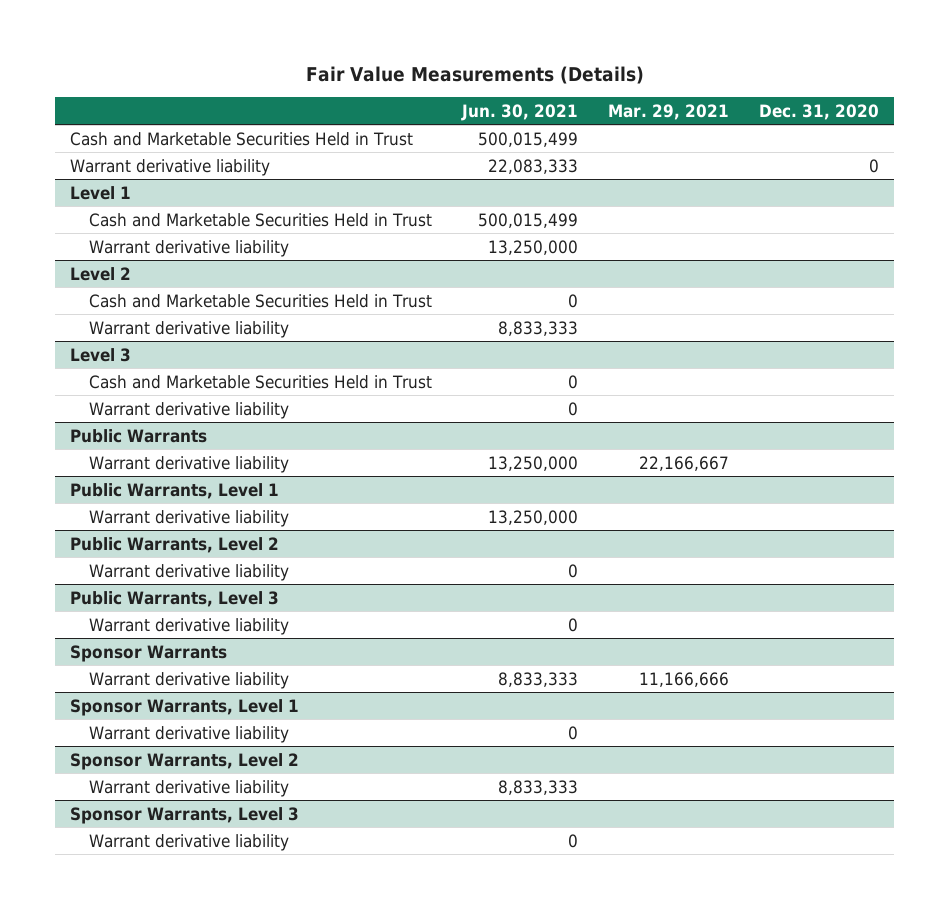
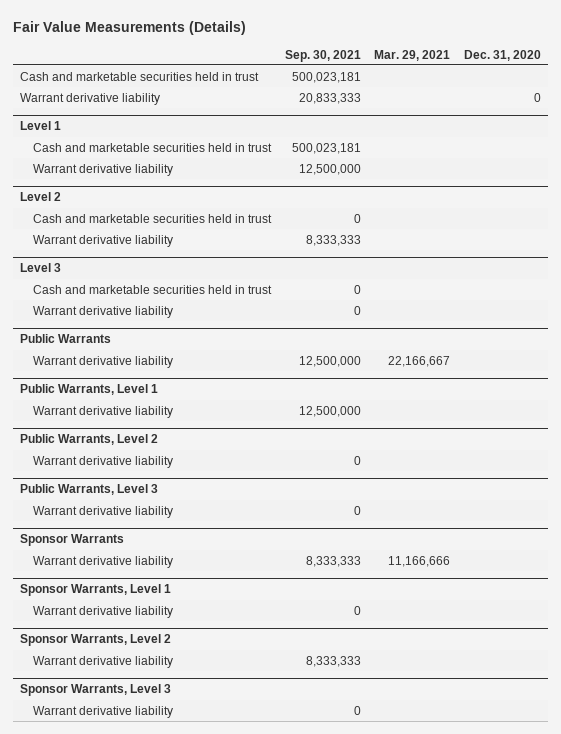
- | Jun. 30, 2021 | Mar. 29, 2021 | Dec. 31, 2020
+ | Sep. 30, 2021 | Mar. 29, 2021 | Dec. 31, 2020
- Cash and Marketable Securities Held in Trust | 500,015,499 | |
+ Cash and marketable securities held in trust | 500,023,181 | |
@ Level 1
- Cash and Marketable Securities Held in Trust | 500,015,499 | |
+ Cash and marketable securities held in trust | 500,023,181 | |
@ Level 2
- Cash and Marketable Securities Held in Trust | 0 | |
+ Cash and marketable securities held in trust | 0 | |
@ Level 3
- Cash and Marketable Securities Held in Trust | 0 | |
+ Cash and marketable securities held in trust | 0 | |

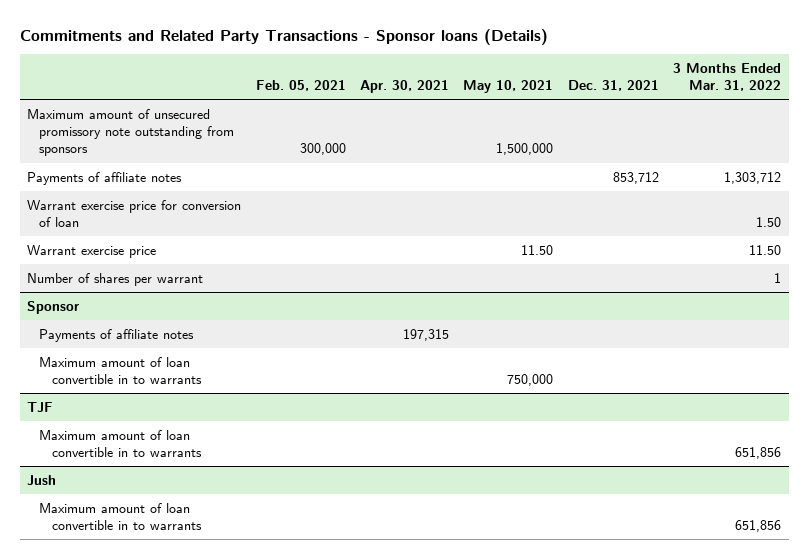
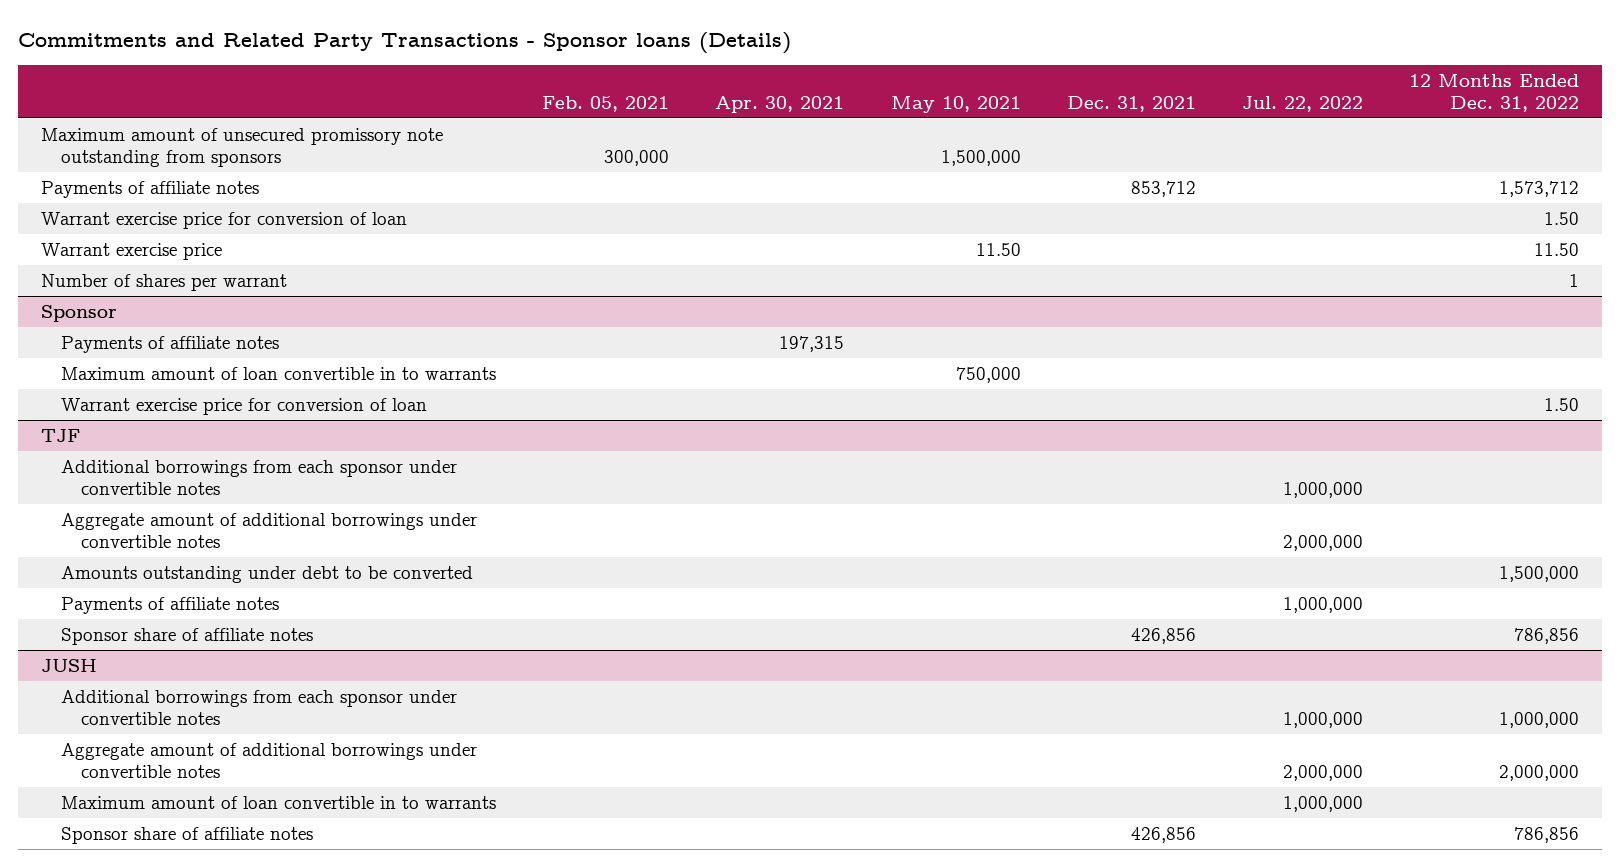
- | Feb. 05, 2021 | Apr. 30, 2021 | May 10, 2021 | Dec. 31, 2021 | 3 Months Ended Mar. 31, 2022
+ | Feb. 05, 2021 | Apr. 30, 2021 | May 10, 2021 | Dec. 31, 2021 | Jul. 22, 2022 | 12 Months Ended Dec. 31, 2022
@ Sponsor
+ Warrant exercise price for conversion of loan | | | | | | 1.50
@ TJF
- Maximum amount of loan convertible in to warrants | | | | | 651,856
- Jush
@ TJF
+ Additional borrowings from each sponsor under convertible notes | | | | | 1,000,000 |
+ Aggregate amount of additional borrowings under convertible notes | | | | | 2,000,000 |
+ Amounts outstanding under debt to be converted | | | | | | 1,500,000
+ Payments of affiliate notes | | | | | 1,000,000 |
+ Sponsor share of affiliate notes | | | | 426,856 | | 786,856
+ JUSH
+ Additional borrowings from each sponsor under convertible notes | | | | | 1,000,000 | 1,000,000
+ Aggregate amount of additional borrowings under convertible notes | | | | | 2,000,000 | 2,000,000
+ Sponsor share of affiliate notes | | | | 426,856 | | 786,856

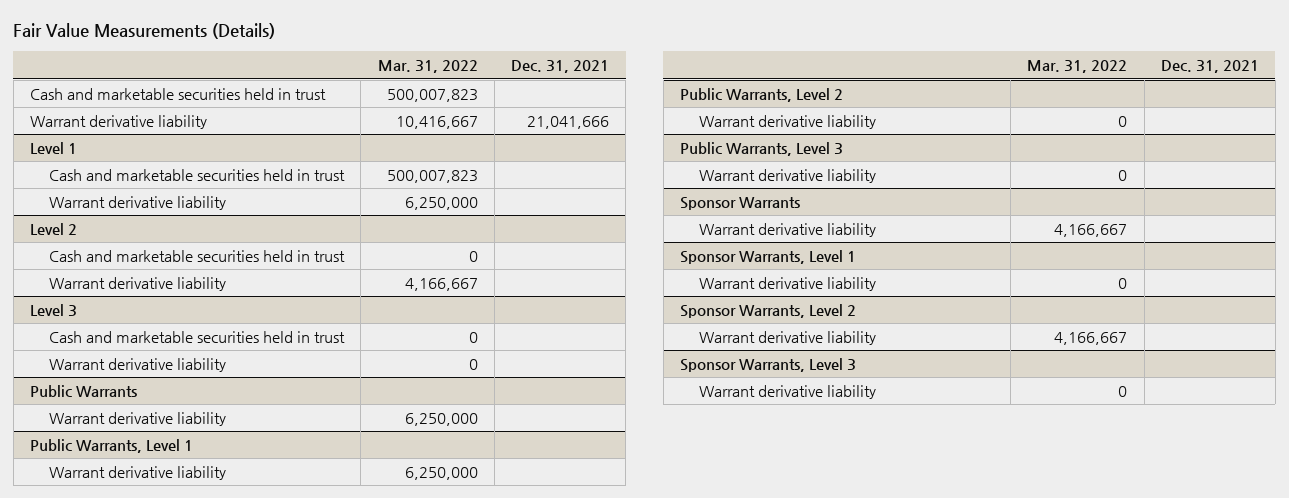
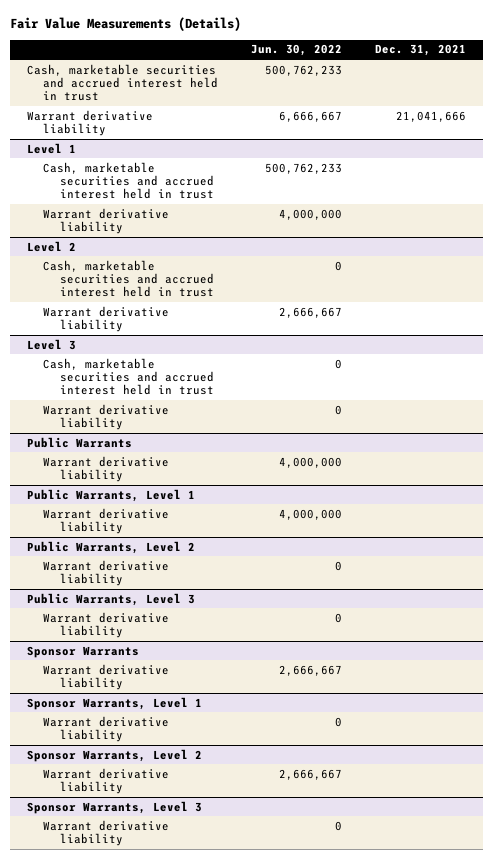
- | Mar. 31, 2022 | Dec. 31, 2021
+ | Jun. 30, 2022 | Dec. 31, 2021
- Cash and marketable securities held in trust | 500,007,823 |
+ Cash, marketable securities and accrued interest held in trust | 500,762,233 |
@ Level 1
- Cash and marketable securities held in trust | 500,007,823 |
+ Cash, marketable securities and accrued interest held in trust | 500,762,233 |
@ Level 2
- Cash and marketable securities held in trust | 0 |
+ Cash, marketable securities and accrued interest held in trust | 0 |
@ Level 3
- Cash and marketable securities held in trust | 0 |
+ Cash, marketable securities and accrued interest held in trust | 0 |

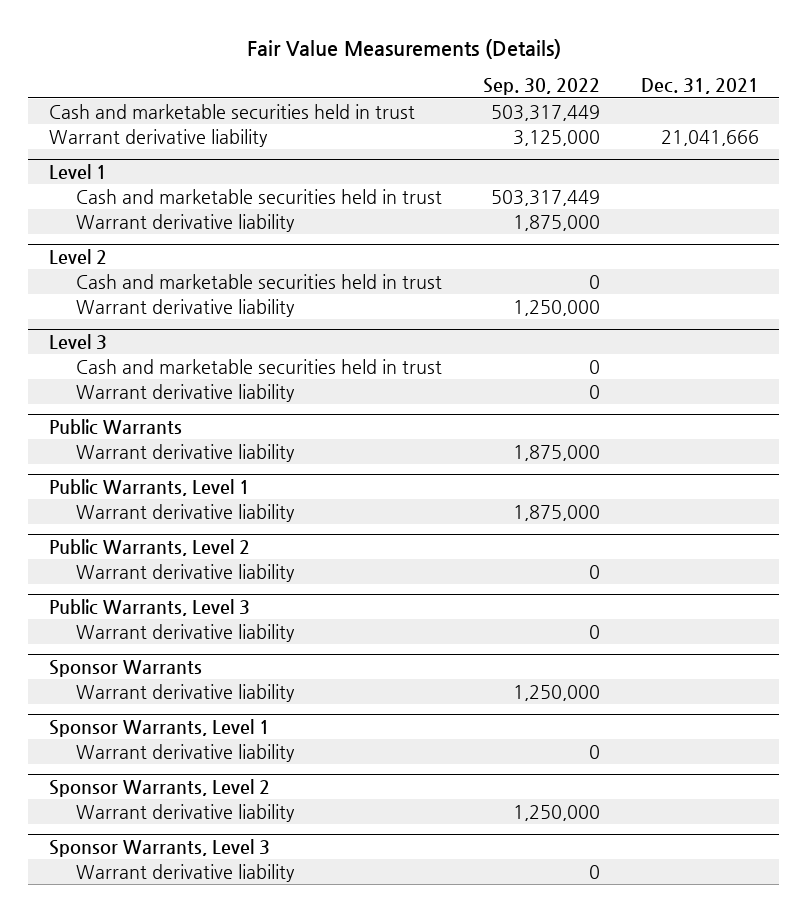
- | Jun. 30, 2022 | Dec. 31, 2021
+ | Sep. 30, 2022 | Dec. 31, 2021
- Cash, marketable securities and accrued interest held in trust | 500,762,233 |
+ Cash and marketable securities held in trust | 503,317,449 |
@ Level 1
- Cash, marketable securities and accrued interest held in trust | 500,762,233 |
+ Cash and marketable securities held in trust | 503,317,449 |
@ Level 2
- Cash, marketable securities and accrued interest held in trust | 0 |
+ Cash and marketable securities held in trust | 0 |
@ Level 3
- Cash, marketable securities and accrued interest held in trust | 0 |
+ Cash and marketable securities held in trust | 0 |

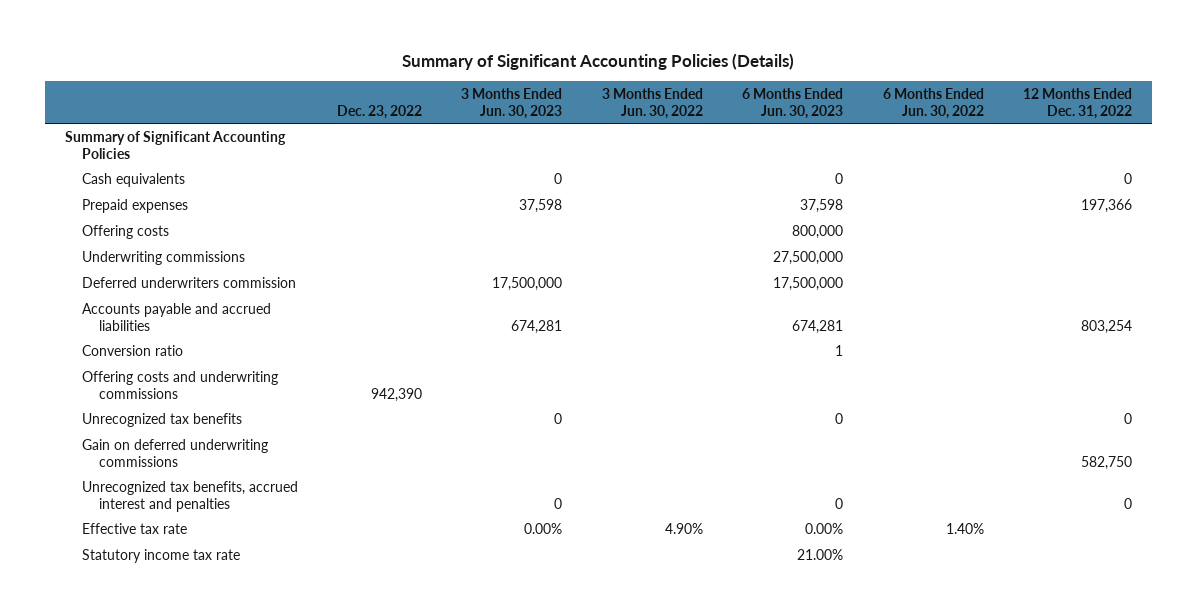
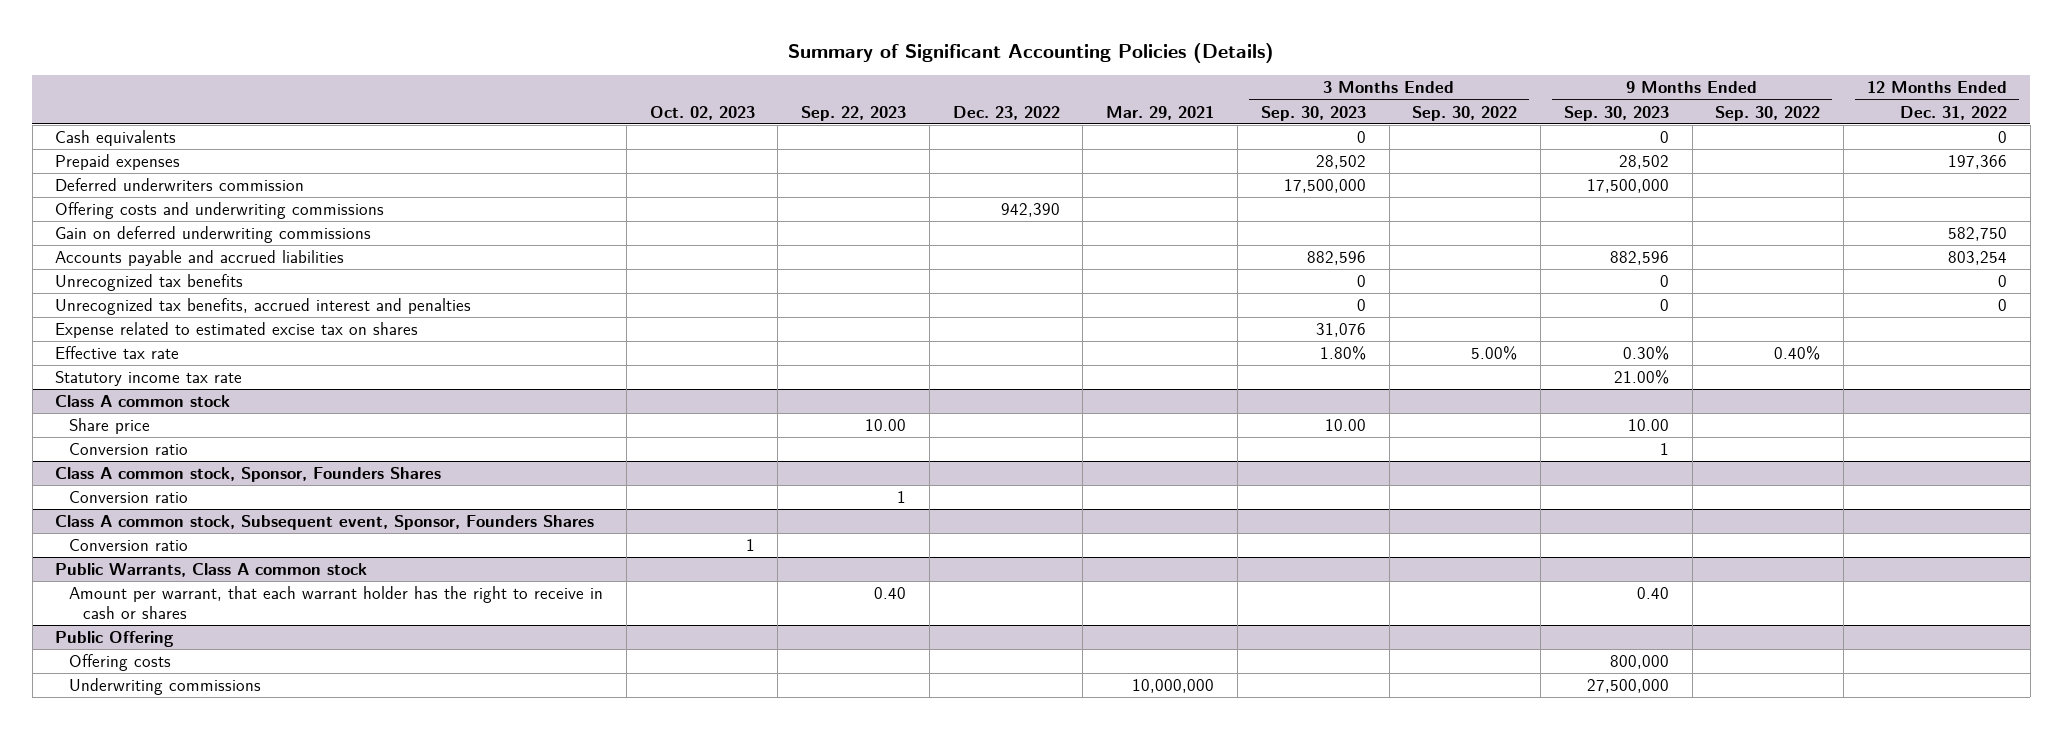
- | Dec. 23, 2022 | 3 Months Ended Jun. 30, 2023 | 3 Months Ended Jun. 30, 2022 | 6 Months Ended Jun. 30, 2023 | 6 Months Ended Jun. 30, 2022 | 12 Months Ended Dec. 31, 2022
+ | Oct. 02, 2023 | Sep. 22, 2023 | Dec. 23, 2022 | Mar. 29, 2021 | 3 Months Ended Sep. 30, 2023 | 3 Months Ended Sep. 30, 2022 | 9 Months Ended Sep. 30, 2023 | 9 Months Ended Sep. 30, 2022 | 12 Months Ended Dec. 31, 2022
- Summary of Significant Accounting Policies
- Offering costs | | | | 800,000 | |
- Underwriting commissions | | | | 27,500,000 | |
- Conversion ratio | | | | 1 | |
moved down: Accounts payable and accrued liabilities | | | | | 882,596 | | 882,596 | | 803,254
moved down: Unrecognized tax benefits | | | | | 0 | | 0 | | 0
+ Expense related to estimated excise tax on shares | | | | | 31,076 | | | |
+ Class A common stock
+ Share price | | 10.00 | | | 10.00 | | 10.00 | |
+ Conversion ratio | | | | | | | 1 | |
+ Class A common stock, Sponsor, Founders Shares
+ Conversion ratio | | 1 | | | | | | |
+ Class A common stock, Subsequent event, Sponsor, Founders Shares
+ Conversion ratio | 1 | | | | | | | |
+ Public Warrants, Class A common stock
+ Amount per warrant, that each warrant holder has the right to receive in cash or shares | | 0.40 | | | | | 0.40 | |
+ Public Offering
+ Offering costs | | | | | | | 800,000 | |
+ Underwriting commissions | | | | 10,000,000 | | | 27,500,000 | |

